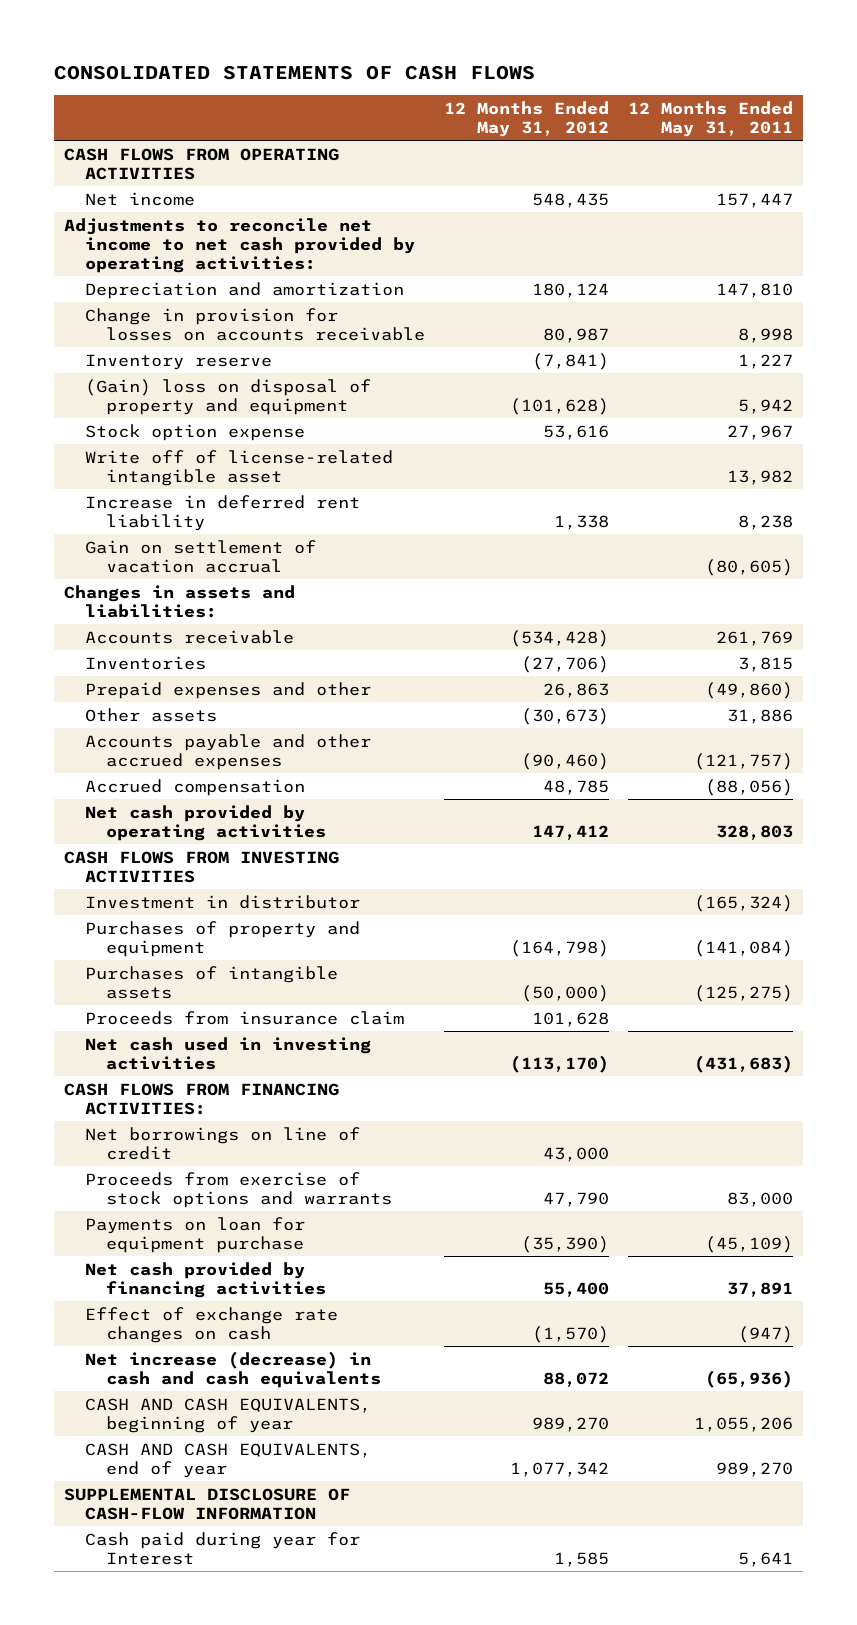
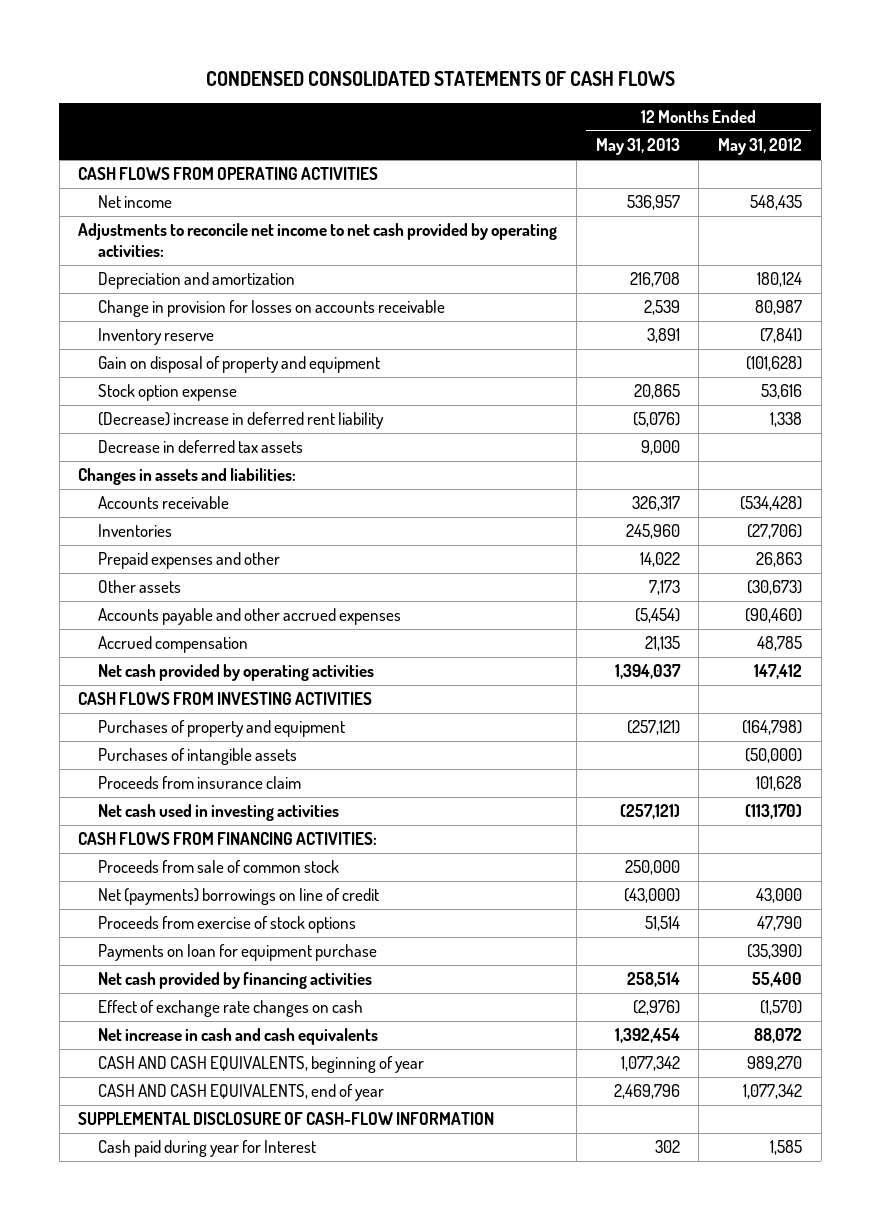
- CONSOLIDATED STATEMENTS OF CASH FLOWS
+ CONDENSED CONSOLIDATED STATEMENTS OF CASH FLOWS
- | 12 Months Ended May 31, 2012 | 12 Months Ended May 31, 2011
+ | 12 Months Ended May 31, 2013 | 12 Months Ended May 31, 2012
- (Gain) loss on disposal of property and equipment | (101,628) | 5,942
+ Gain on disposal of property and equipment | | (101,628)
- Write off of license-related intangible asset | | 13,982
- Increase in deferred rent liability | 1,338 | 8,238
- Gain on settlement of vacation accrual | | (80,605)
+ (Decrease) increase in deferred rent liability | (5,076) | 1,338
+ Decrease in deferred tax assets | 9,000 |
- Investment in distributor | | (165,324)
- Net borrowings on line of credit | 43,000 |
- Proceeds from exercise of stock options and warrants | 47,790 | 83,000
+ Proceeds from sale of common stock | 250,000 |
+ Net (payments) borrowings on line of credit | (43,000) | 43,000
+ Proceeds from exercise of stock options | 51,514 | 47,790
- Net increase (decrease) in cash and cash equivalents | 88,072 | (65,936)
+ Net increase in cash and cash equivalents | 1,392,454 | 88,072

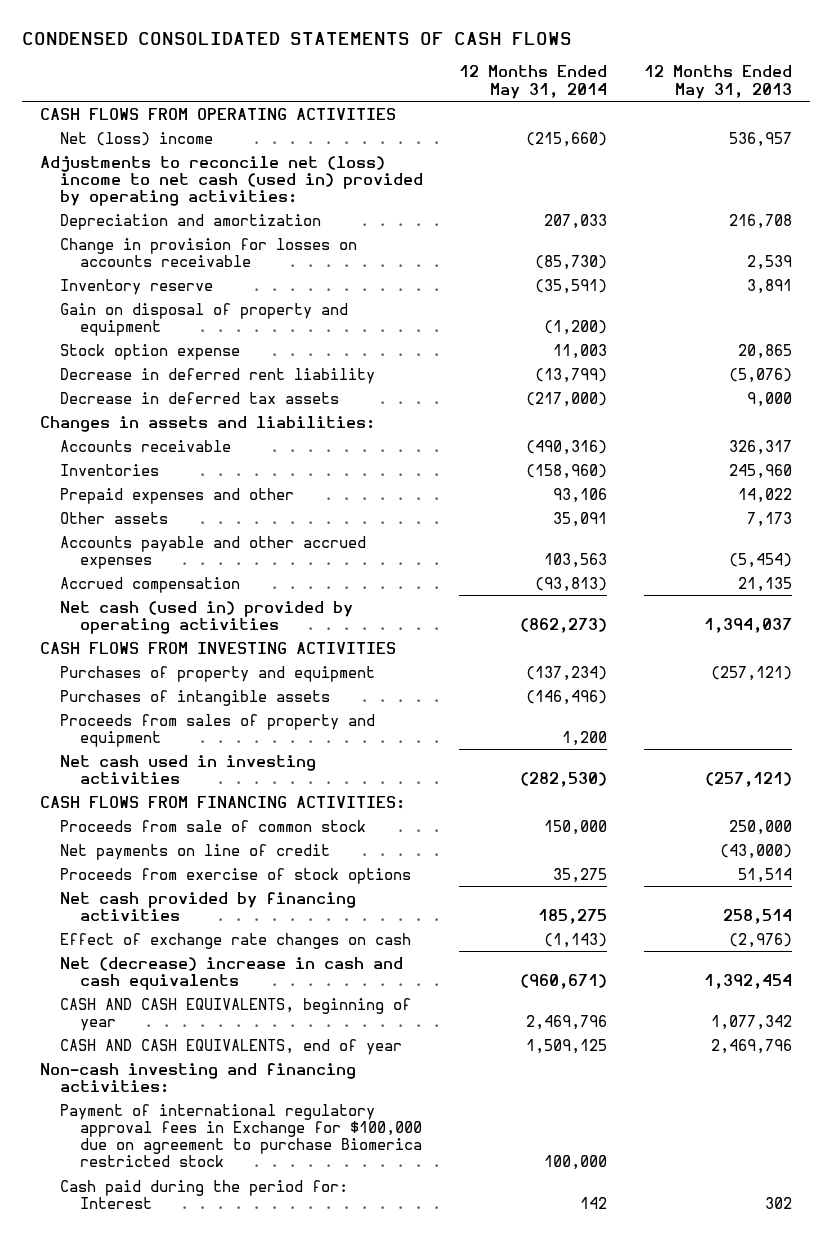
- | 12 Months Ended May 31, 2013 | 12 Months Ended May 31, 2012
+ | 12 Months Ended May 31, 2014 | 12 Months Ended May 31, 2013
- Net income | 536,957 | 548,435
- Adjustments to reconcile net income to net cash provided by operating activities:
+ Net (loss) income | (215,660) | 536,957
+ Adjustments to reconcile net (loss) income to net cash (used in) provided by operating activities:
- (Decrease) increase in deferred rent liability | (5,076) | 1,338
+ Decrease in deferred rent liability | (13,799) | (5,076)
- Net cash provided by operating activities | 1,394,037 | 147,412
+ Net cash (used in) provided by operating activities | (862,273) | 1,394,037
- Proceeds from insurance claim | | 101,628
+ Proceeds from sales of property and equipment | 1,200 |
- Net (payments) borrowings on line of credit | (43,000) | 43,000
+ Net payments on line of credit | | (43,000)
- Payments on loan for equipment purchase | | (35,390)
- Net increase in cash and cash equivalents | 1,392,454 | 88,072
+ Net (decrease) increase in cash and cash equivalents | (960,671) | 1,392,454
- SUPPLEMENTAL DISCLOSURE OF CASH-FLOW INFORMATION
- Cash paid during year for Interest | 302 | 1,585
+ Non-cash investing and financing activities:
+ Payment of international regulatory approval fees in Exchange for $100,000 due on agreement to purchase Biomerica restricted stock | 100,000 |
+ Cash paid during the period for: Interest | 142 | 302

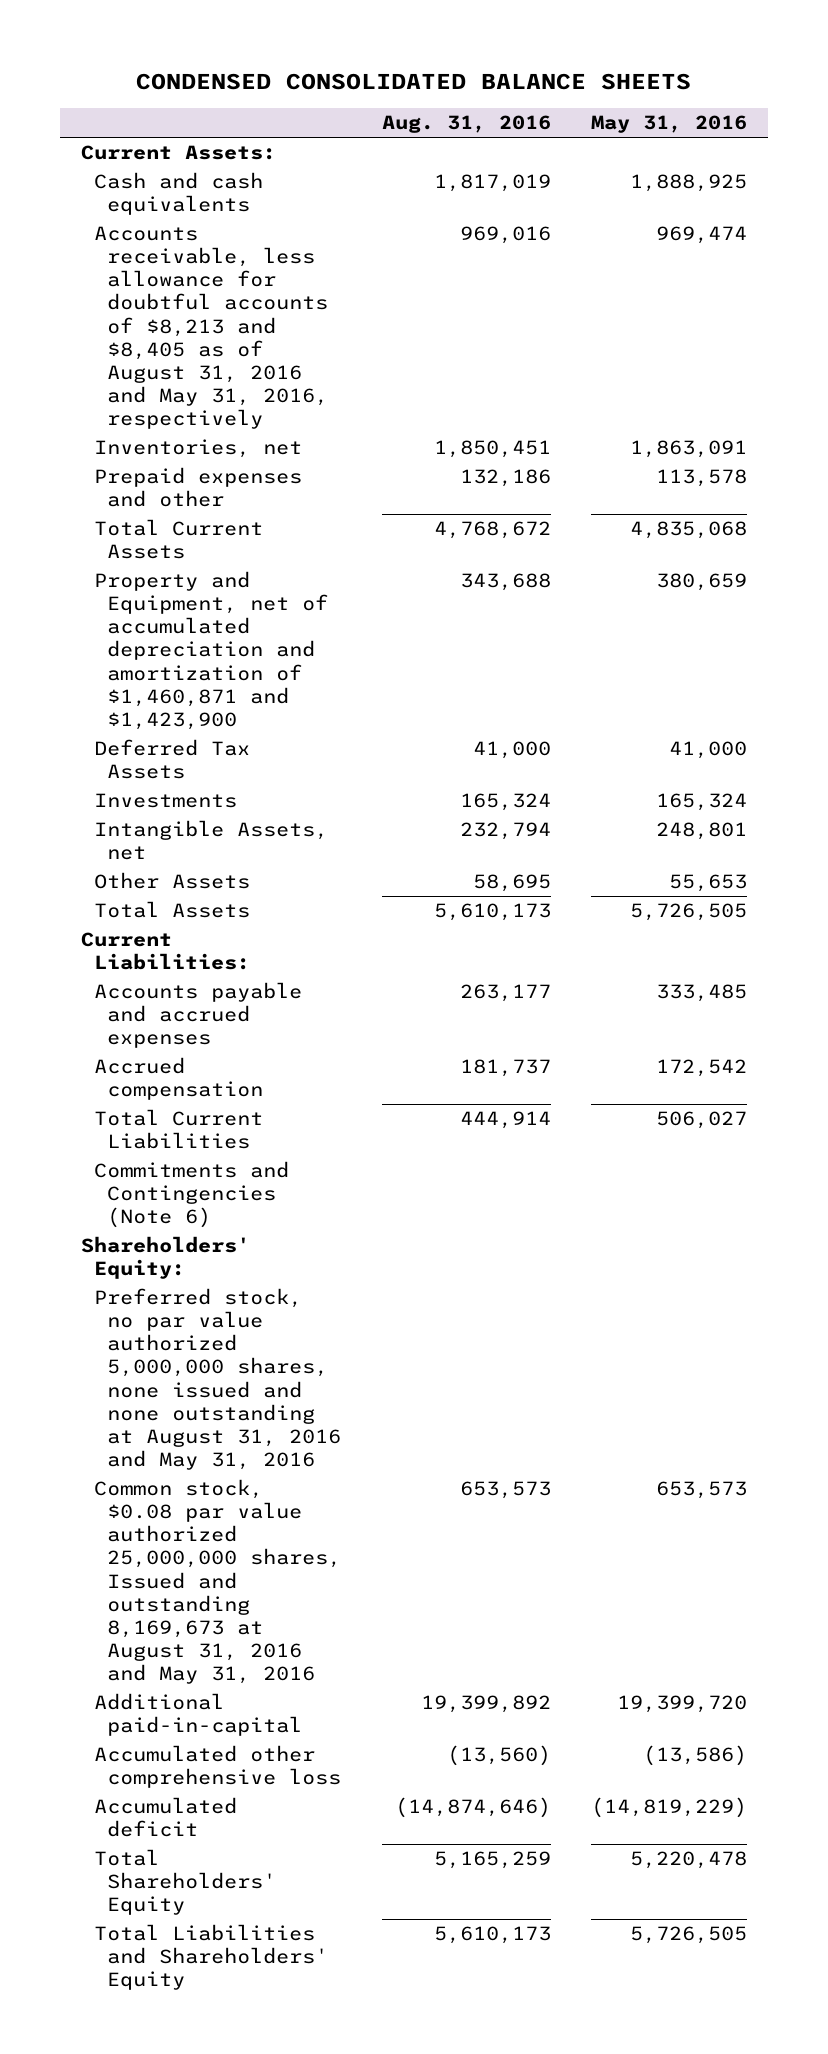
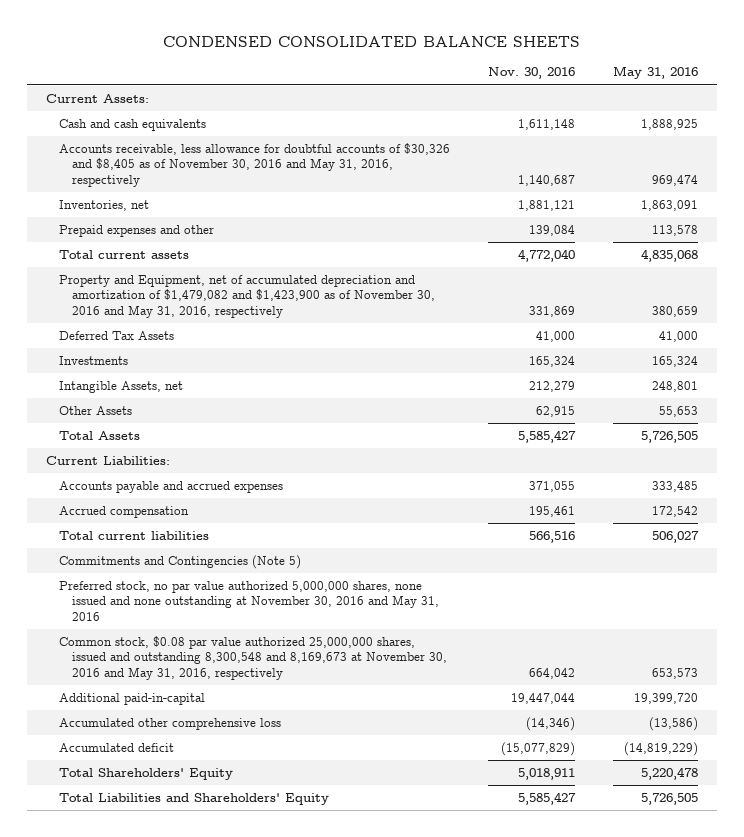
- | Aug. 31, 2016 | May 31, 2016
+ | Nov. 30, 2016 | May 31, 2016
- Accounts receivable, less allowance for doubtful accounts of $8,213 and $8,405 as of August 31, 2016 and May 31, 2016, respectively | 969,016 | 969,474
+ Accounts receivable, less allowance for doubtful accounts of $30,326 and $8,405 as of November 30, 2016 and May 31, 2016, respectively | 1,140,687 | 969,474
- Total Current Assets | 4,768,672 | 4,835,068
- Property and Equipment, net of accumulated depreciation and amortization of $1,460,871 and $1,423,900 | 343,688 | 380,659
+ Total current assets | 4,772,040 | 4,835,068
+ Property and Equipment, net of accumulated depreciation and amortization of $1,479,082 and $1,423,900 as of November 30, 2016 and May 31, 2016, respectively | 331,869 | 380,659
- Total Current Liabilities | 444,914 | 506,027
- Commitments and Contingencies (Note 6)
- Shareholders' Equity:
- Preferred stock, no par value authorized 5,000,000 shares, none issued and none outstanding at August 31, 2016 and May 31, 2016
- Common stock, $0.08 par value authorized 25,000,000 shares, Issued and outstanding 8,169,673 at August 31, 2016 and May 31, 2016 | 653,573 | 653,573
+ Total current liabilities | 566,516 | 506,027
+ Commitments and Contingencies (Note 5)
+ Preferred stock, no par value authorized 5,000,000 shares, none issued and none outstanding at November 30, 2016 and May 31, 2016
+ Common stock, $0.08 par value authorized 25,000,000 shares, issued and outstanding 8,300,548 and 8,169,673 at November 30, 2016 and May 31, 2016, respectively | 664,042 | 653,573

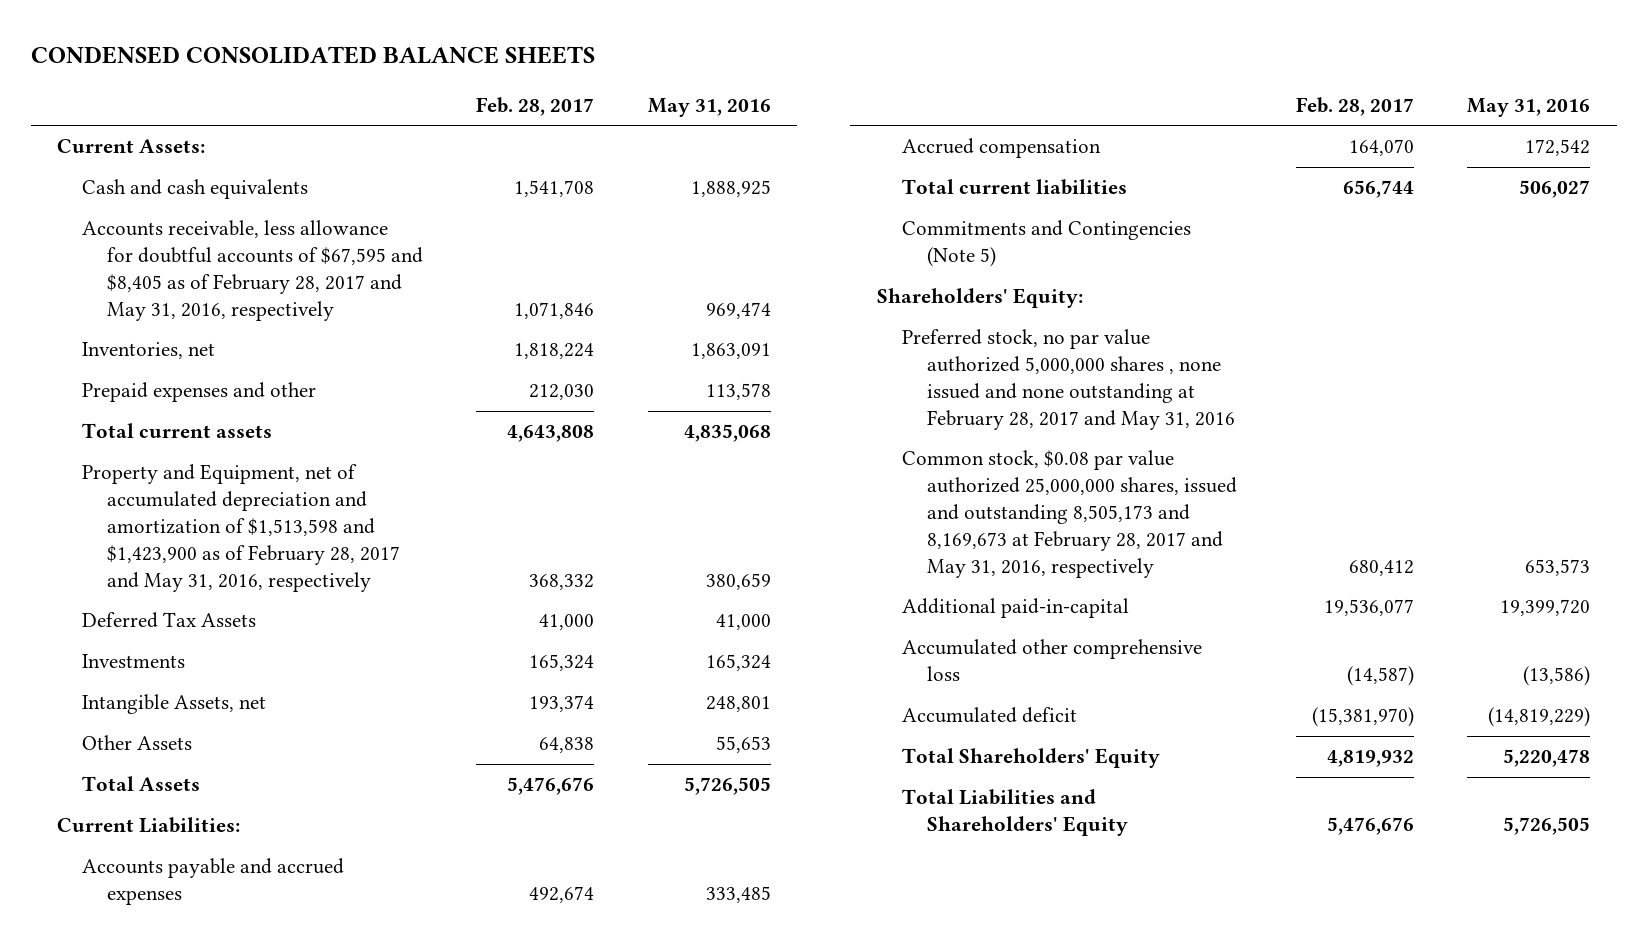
- | Nov. 30, 2016 | May 31, 2016
+ | Feb. 28, 2017 | May 31, 2016
- Accounts receivable, less allowance for doubtful accounts of $30,326 and $8,405 as of November 30, 2016 and May 31, 2016, respectively | 1,140,687 | 969,474
+ Accounts receivable, less allowance for doubtful accounts of $67,595 and $8,405 as of February 28, 2017 and May 31, 2016, respectively | 1,071,846 | 969,474
- Property and Equipment, net of accumulated depreciation and amortization of $1,479,082 and $1,423,900 as of November 30, 2016 and May 31, 2016, respectively | 331,869 | 380,659
+ Property and Equipment, net of accumulated depreciation and amortization of $1,513,598 and $1,423,900 as of February 28, 2017 and May 31, 2016, respectively | 368,332 | 380,659
- Preferred stock, no par value authorized 5,000,000 shares, none issued and none outstanding at November 30, 2016 and May 31, 2016
- Common stock, $0.08 par value authorized 25,000,000 shares, issued and outstanding 8,300,548 and 8,169,673 at November 30, 2016 and May 31, 2016, respectively | 664,042 | 653,573
+ Shareholders' Equity:
+ Preferred stock, no par value authorized 5,000,000 shares , none issued and none outstanding at February 28, 2017 and May 31, 2016
+ Common stock, $0.08 par value authorized 25,000,000 shares, issued and outstanding 8,505,173 and 8,169,673 at February 28, 2017 and May 31, 2016, respectively | 680,412 | 653,573

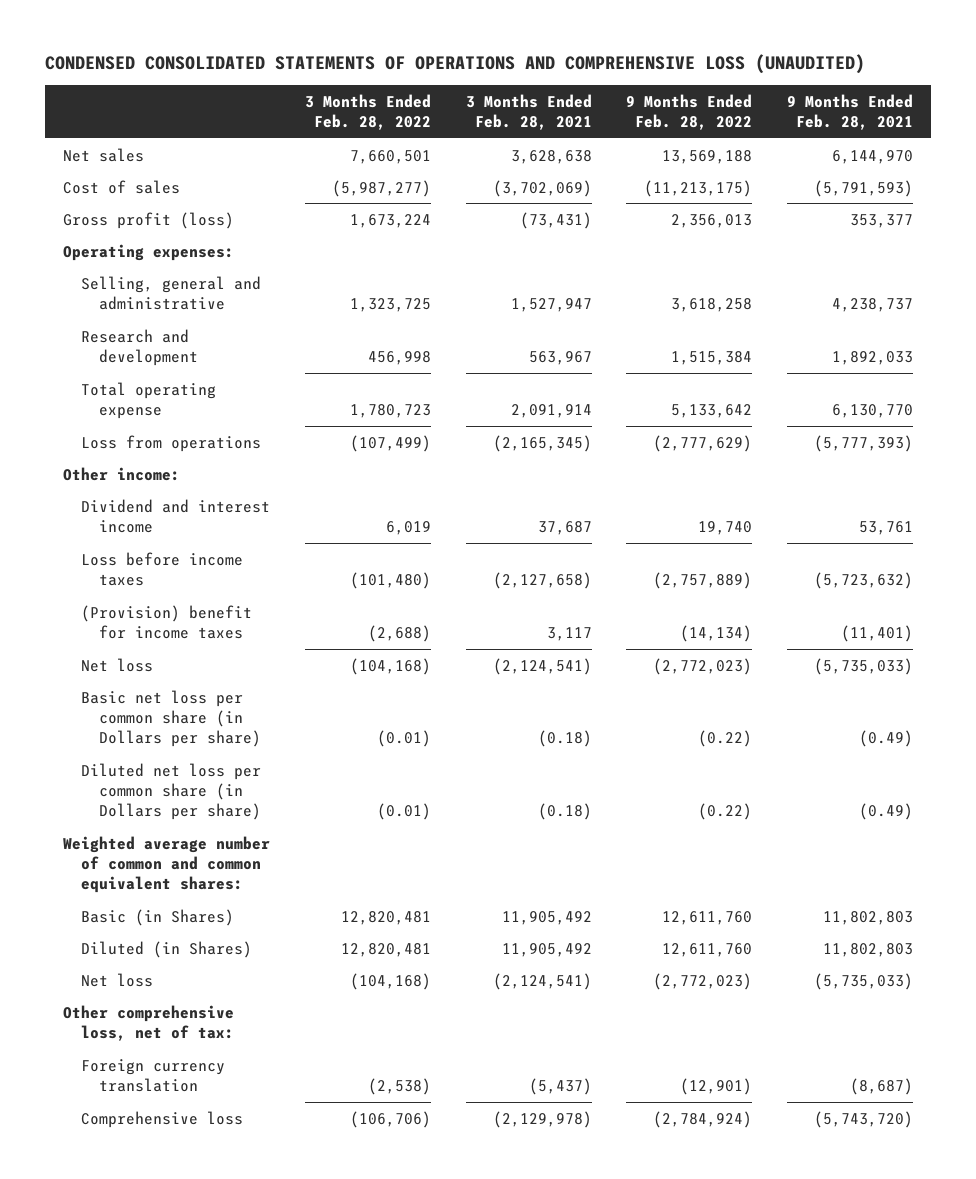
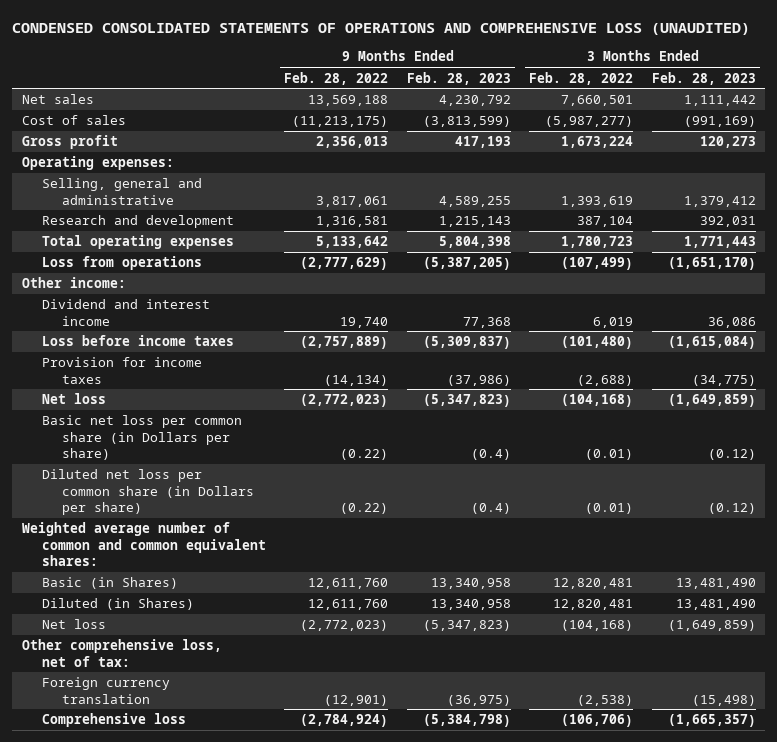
- | 3 Months Ended Feb. 28, 2022 | 3 Months Ended Feb. 28, 2021 | 9 Months Ended Feb. 28, 2022 | 9 Months Ended Feb. 28, 2021
+ | 9 Months Ended Feb. 28, 2022 | 9 Months Ended Feb. 28, 2023 | 3 Months Ended Feb. 28, 2022 | 3 Months Ended Feb. 28, 2023
- Gross profit (loss) | 1,673,224 | (73,431) | 2,356,013 | 353,377
+ Gross profit | 2,356,013 | 417,193 | 1,673,224 | 120,273
- Selling, general and administrative | 1,323,725 | 1,527,947 | 3,618,258 | 4,238,737
- Research and development | 456,998 | 563,967 | 1,515,384 | 1,892,033
- Total operating expense | 1,780,723 | 2,091,914 | 5,133,642 | 6,130,770
+ Selling, general and administrative | 3,817,061 | 4,589,255 | 1,393,619 | 1,379,412
+ Research and development | 1,316,581 | 1,215,143 | 387,104 | 392,031
+ Total operating expenses | 5,133,642 | 5,804,398 | 1,780,723 | 1,771,443
- (Provision) benefit for income taxes | (2,688) | 3,117 | (14,134) | (11,401)
+ Provision for income taxes | (14,134) | (37,986) | (2,688) | (34,775)

